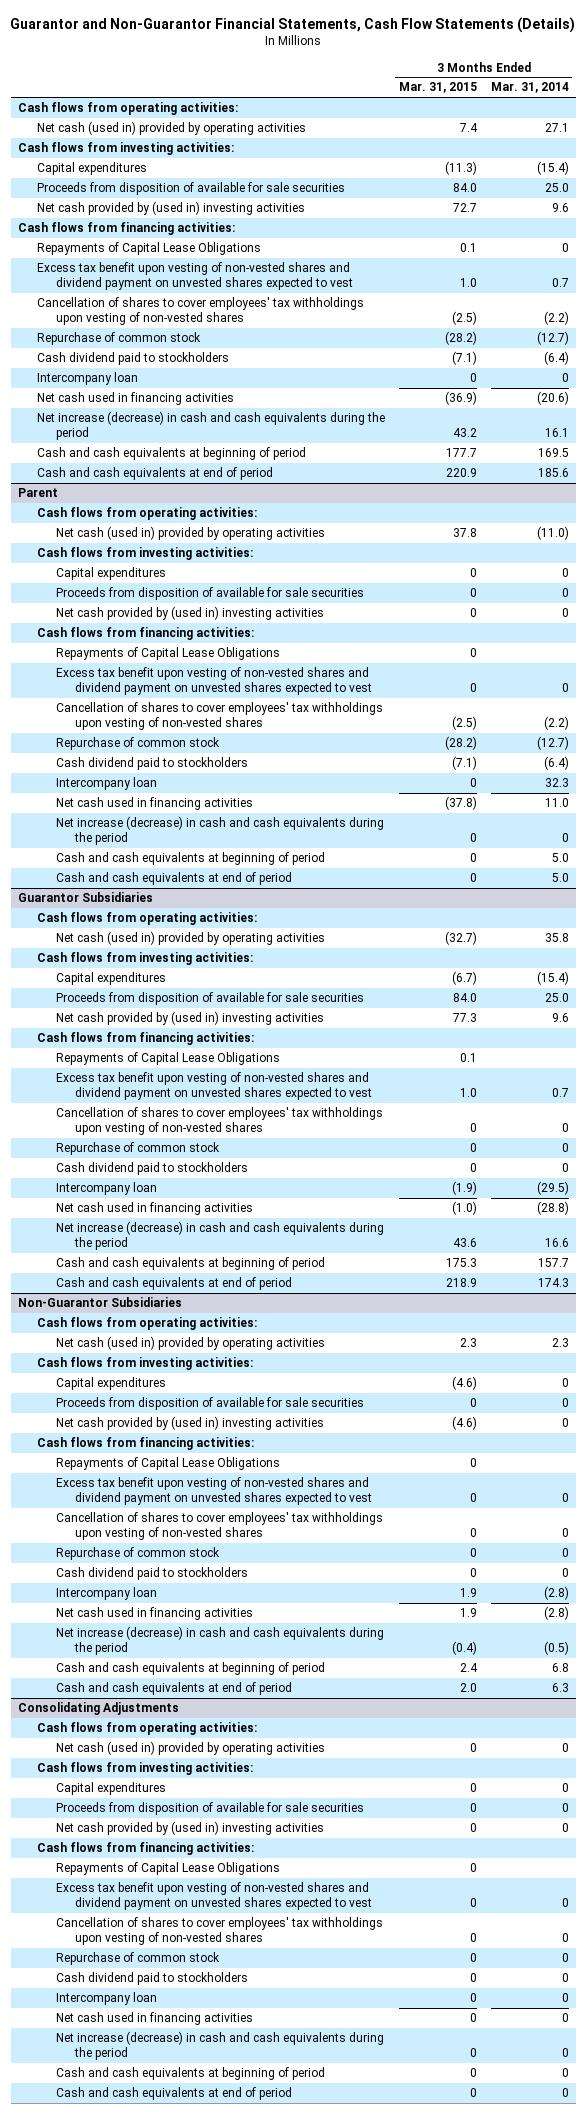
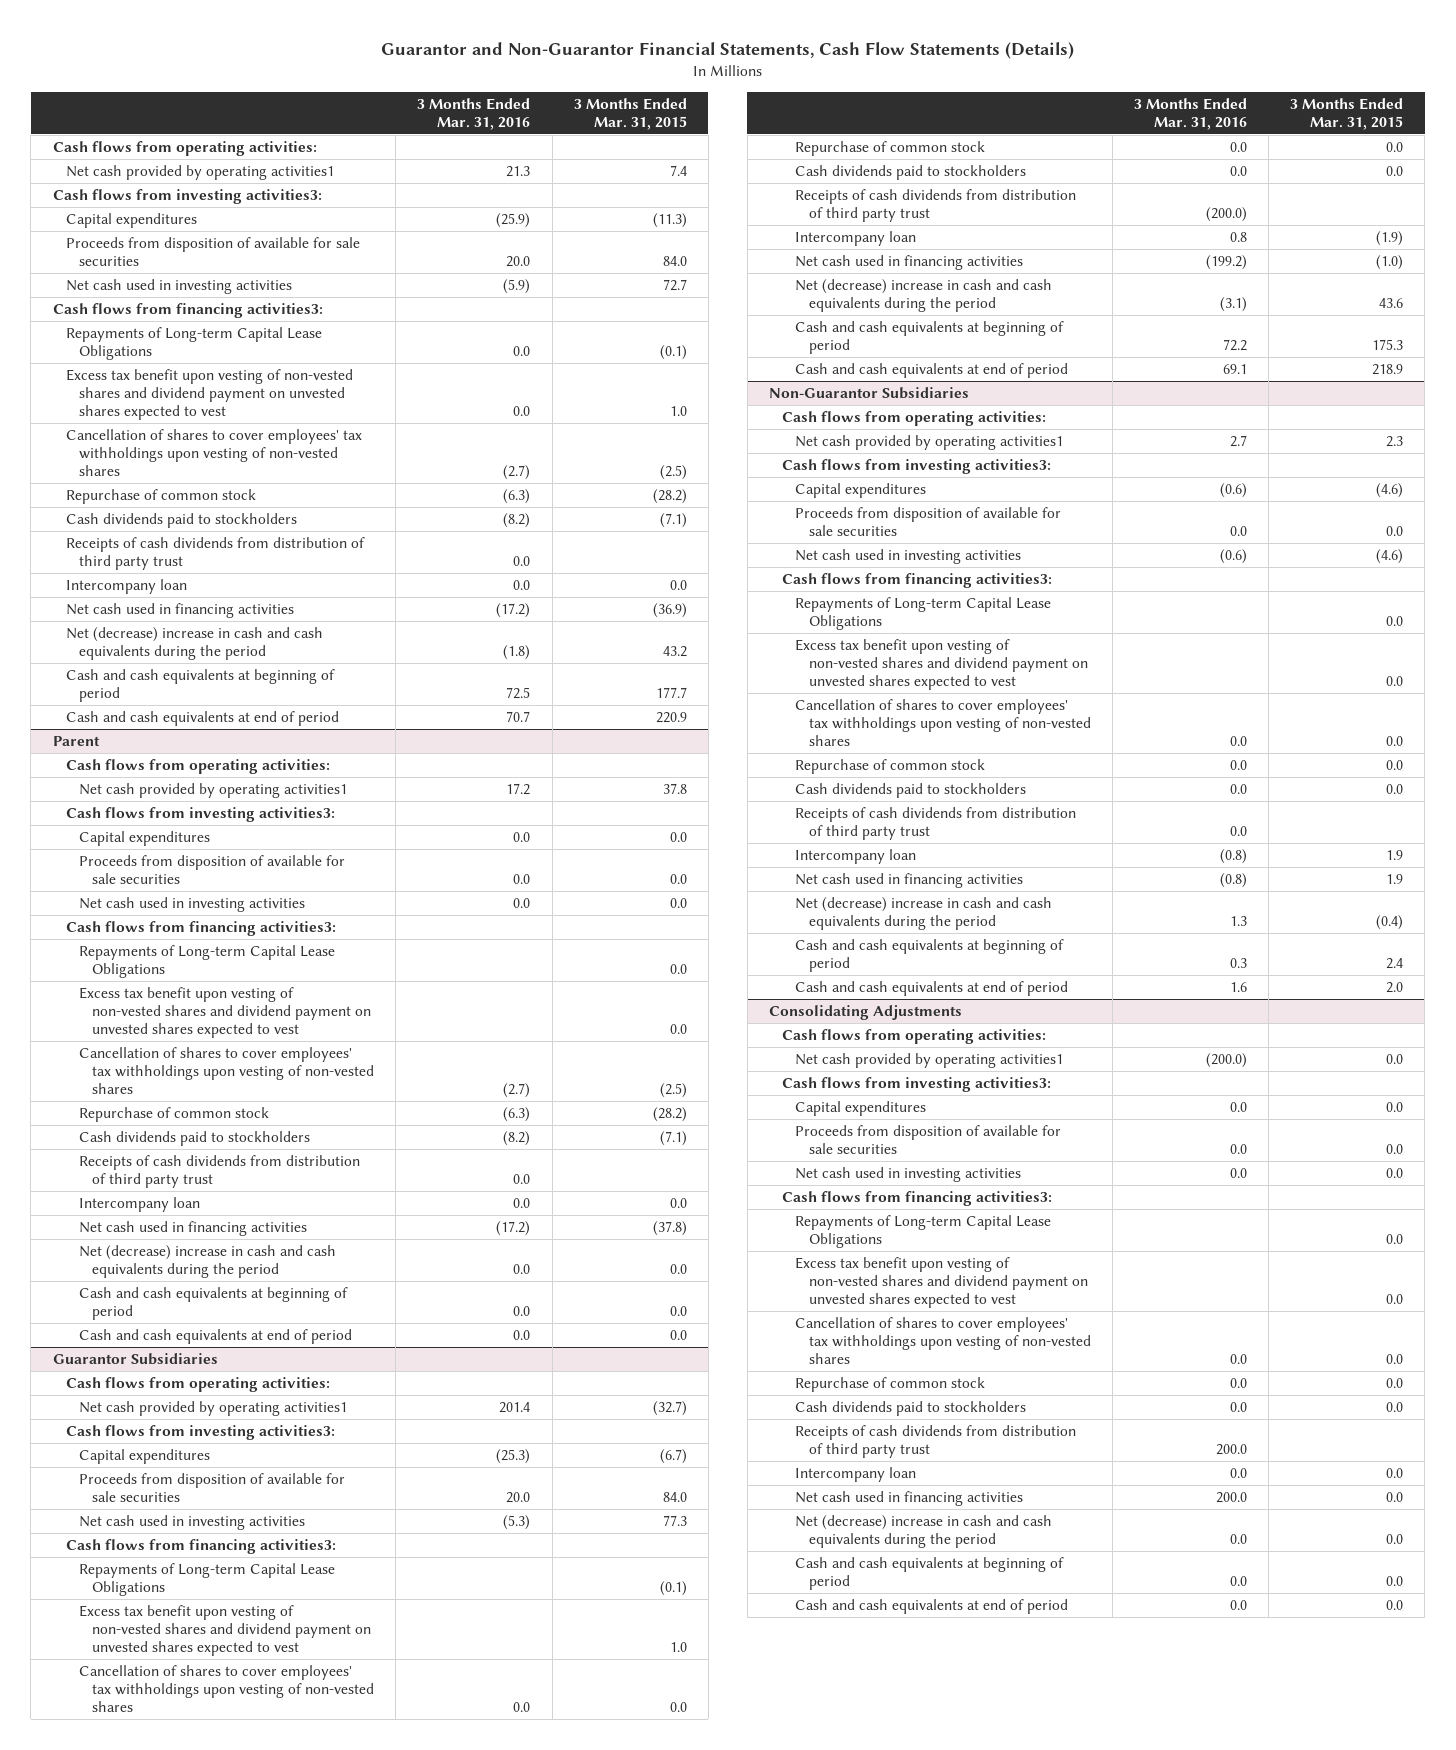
- | 3 Months Ended Mar. 31, 2015 | 3 Months Ended Mar. 31, 2014
+ | 3 Months Ended Mar. 31, 2016 | 3 Months Ended Mar. 31, 2015
- Net cash (used in) provided by operating activities | 7.4 | 27.1
- Cash flows from investing activities:
+ Net cash provided by operating activities1 | 21.3 | 7.4
+ Cash flows from investing activities3:
- Net cash provided by (used in) investing activities | 72.7 | 9.6
- Cash flows from financing activities:
- Repayments of Capital Lease Obligations | 0.1 | 0
+ Net cash used in investing activities | (5.9) | 72.7
+ Cash flows from financing activities3:
+ Repayments of Long-term Capital Lease Obligations | 0.0 | (0.1)
- Cash dividend paid to stockholders | (7.1) | (6.4)
- Intercompany loan | 0 | 0
+ Cash dividends paid to stockholders | (8.2) | (7.1)
+ Receipts of cash dividends from distribution of third party trust | 0.0 |
+ Intercompany loan | 0.0 | 0.0
- Net increase (decrease) in cash and cash equivalents during the period | 43.2 | 16.1
+ Net (decrease) increase in cash and cash equivalents during the period | (1.8) | 43.2
@ Parent
- Net cash (used in) provided by operating activities | 37.8 | (11.0)
- Cash flows from investing activities:
- Capital expenditures | 0 | 0
- Proceeds from disposition of available for sale securities | 0 | 0
- Net cash provided by (used in) investing activities | 0 | 0
- Cash flows from financing activities:
- Repayments of Capital Lease Obligations | 0 |
- Excess tax benefit upon vesting of non-vested shares and dividend payment on unvested shares expected to vest | 0 | 0
+ Net cash provided by operating activities1 | 17.2 | 37.8
+ Cash flows from investing activities3:
+ Capital expenditures | 0.0 | 0.0
+ Proceeds from disposition of available for sale securities | 0.0 | 0.0
+ Net cash used in investing activities | 0.0 | 0.0
+ Cash flows from financing activities3:
+ Repayments of Long-term Capital Lease Obligations | | 0.0
+ Excess tax benefit upon vesting of non-vested shares and dividend payment on unvested shares expected to vest | | 0.0
- Cash dividend paid to stockholders | (7.1) | (6.4)
- Intercompany loan | 0 | 32.3
+ Cash dividends paid to stockholders | (8.2) | (7.1)
+ Receipts of cash dividends from distribution of third party trust | 0.0 |
+ Intercompany loan | 0.0 | 0.0
- Net increase (decrease) in cash and cash equivalents during the period | 0 | 0
- Cash and cash equivalents at beginning of period | 0 | 5.0
- Cash and cash equivalents at end of period | 0 | 5.0
+ Net (decrease) increase in cash and cash equivalents during the period | 0.0 | 0.0
+ Cash and cash equivalents at beginning of period | 0.0 | 0.0
+ Cash and cash equivalents at end of period | 0.0 | 0.0
@ Guarantor Subsidiaries
- Net cash (used in) provided by operating activities | (32.7) | 35.8
- Cash flows from investing activities:
+ Net cash provided by operating activities1 | 201.4 | (32.7)
+ Cash flows from investing activities3:
- Net cash provided by (used in) investing activities | 77.3 | 9.6
- Cash flows from financing activities:
- Repayments of Capital Lease Obligations | 0.1 |
+ Net cash used in investing activities | (5.3) | 77.3
+ Cash flows from financing activities3:
+ Repayments of Long-term Capital Lease Obligations | | (0.1)
- Cancellation of shares to cover employees' tax withholdings upon vesting of non-vested shares | 0 | 0
- Repurchase of common stock | 0 | 0
- Cash dividend paid to stockholders | 0 | 0
+ Cancellation of shares to cover employees' tax withholdings upon vesting of non-vested shares | 0.0 | 0.0
+ Repurchase of common stock | 0.0 | 0.0
+ Cash dividends paid to stockholders | 0.0 | 0.0
+ Receipts of cash dividends from distribution of third party trust | (200.0) |
- Net increase (decrease) in cash and cash equivalents during the period | 43.6 | 16.6
+ Net (decrease) increase in cash and cash equivalents during the period | (3.1) | 43.6
@ Non-Guarantor Subsidiaries
- Net cash (used in) provided by operating activities | 2.3 | 2.3
- Cash flows from investing activities:
+ Net cash provided by operating activities1 | 2.7 | 2.3
+ Cash flows from investing activities3:
- Proceeds from disposition of available for sale securities | 0 | 0
- Net cash provided by (used in) investing activities | (4.6) | 0
- Cash flows from financing activities:
- Repayments of Capital Lease Obligations | 0 |
- Excess tax benefit upon vesting of non-vested shares and dividend payment on unvested shares expected to vest | 0 | 0
- Cancellation of shares to cover employees' tax withholdings upon vesting of non-vested shares | 0 | 0
- Repurchase of common stock | 0 | 0
- Cash dividend paid to stockholders | 0 | 0
+ Proceeds from disposition of available for sale securities | 0.0 | 0.0
+ Net cash used in investing activities | (0.6) | (4.6)
+ Cash flows from financing activities3:
+ Repayments of Long-term Capital Lease Obligations | | 0.0
+ Excess tax benefit upon vesting of non-vested shares and dividend payment on unvested shares expected to vest | | 0.0
+ Cancellation of shares to cover employees' tax withholdings upon vesting of non-vested shares | 0.0 | 0.0
+ Repurchase of common stock | 0.0 | 0.0
+ Cash dividends paid to stockholders | 0.0 | 0.0
+ Receipts of cash dividends from distribution of third party trust | 0.0 |
- Net increase (decrease) in cash and cash equivalents during the period | (0.4) | (0.5)
+ Net (decrease) increase in cash and cash equivalents during the period | 1.3 | (0.4)
@ Consolidating Adjustments
- Net cash (used in) provided by operating activities | 0 | 0
- Cash flows from investing activities:
- Capital expenditures | 0 | 0
- Proceeds from disposition of available for sale securities | 0 | 0
- Net cash provided by (used in) investing activities | 0 | 0
- Cash flows from financing activities:
- Repayments of Capital Lease Obligations | 0 |
- Excess tax benefit upon vesting of non-vested shares and dividend payment on unvested shares expected to vest | 0 | 0
- Cancellation of shares to cover employees' tax withholdings upon vesting of non-vested shares | 0 | 0
- Repurchase of common stock | 0 | 0
- Cash dividend paid to stockholders | 0 | 0
- Intercompany loan | 0 | 0
- Net cash used in financing activities | 0 | 0
- Net increase (decrease) in cash and cash equivalents during the period | 0 | 0
- Cash and cash equivalents at beginning of period | 0 | 0
- Cash and cash equivalents at end of period | 0 | 0
+ Net cash provided by operating activities1 | (200.0) | 0.0
+ Cash flows from investing activities3:
+ Capital expenditures | 0.0 | 0.0
+ Proceeds from disposition of available for sale securities | 0.0 | 0.0
+ Net cash used in investing activities | 0.0 | 0.0
+ Cash flows from financing activities3:
+ Repayments of Long-term Capital Lease Obligations | | 0.0
+ Excess tax benefit upon vesting of non-vested shares and dividend payment on unvested shares expected to vest | | 0.0
+ Cancellation of shares to cover employees' tax withholdings upon vesting of non-vested shares | 0.0 | 0.0
+ Repurchase of common stock | 0.0 | 0.0
+ Cash dividends paid to stockholders | 0.0 | 0.0
+ Receipts of cash dividends from distribution of third party trust | 200.0 |
+ Intercompany loan | 0.0 | 0.0
+ Net cash used in financing activities | 200.0 | 0.0
+ Net (decrease) increase in cash and cash equivalents during the period | 0.0 | 0.0
+ Cash and cash equivalents at beginning of period | 0.0 | 0.0
+ Cash and cash equivalents at end of period | 0.0 | 0.0

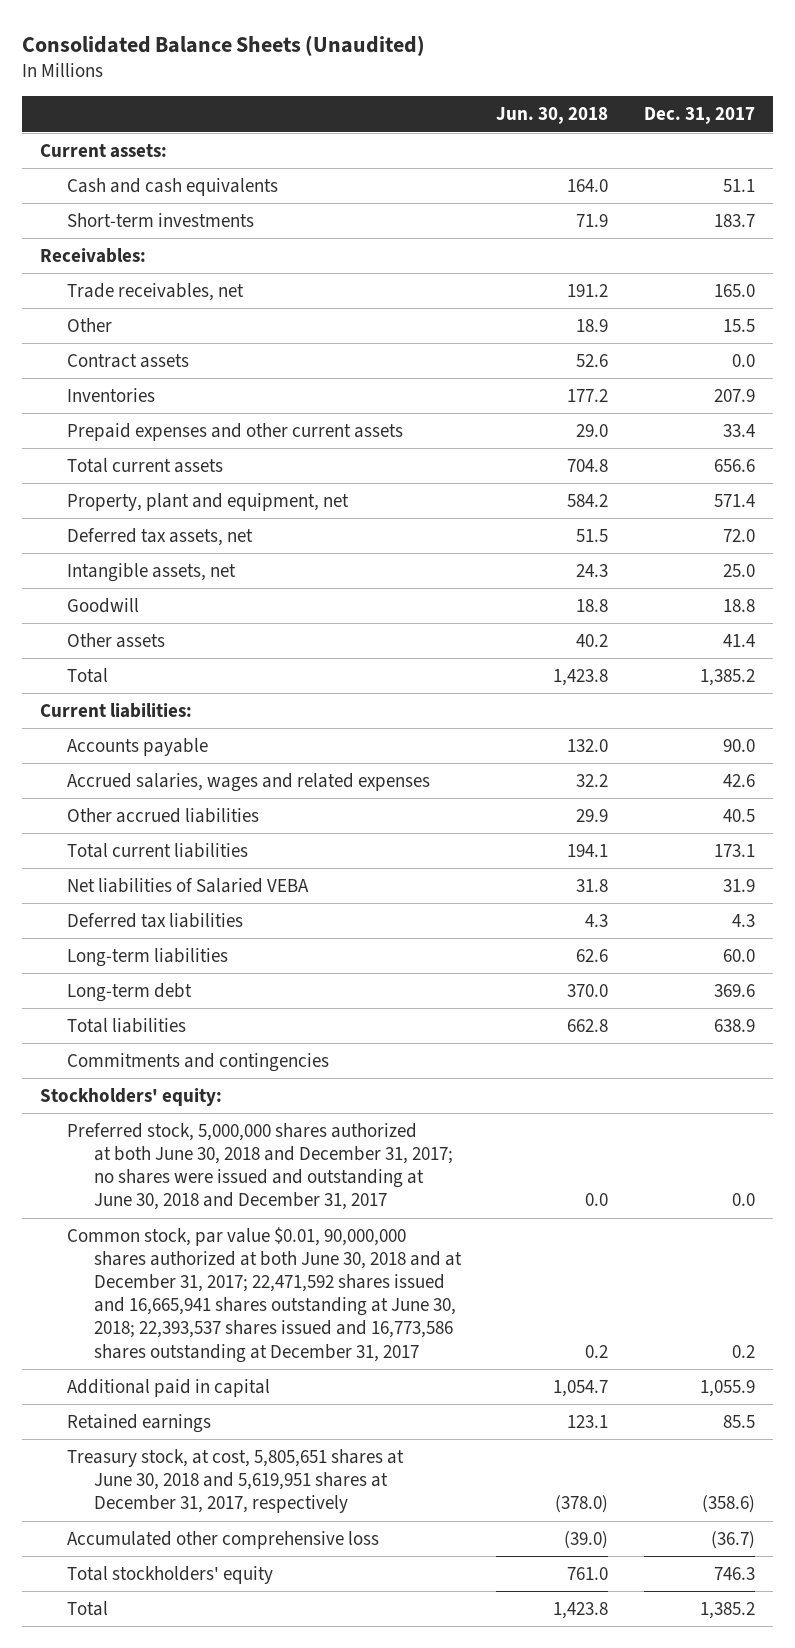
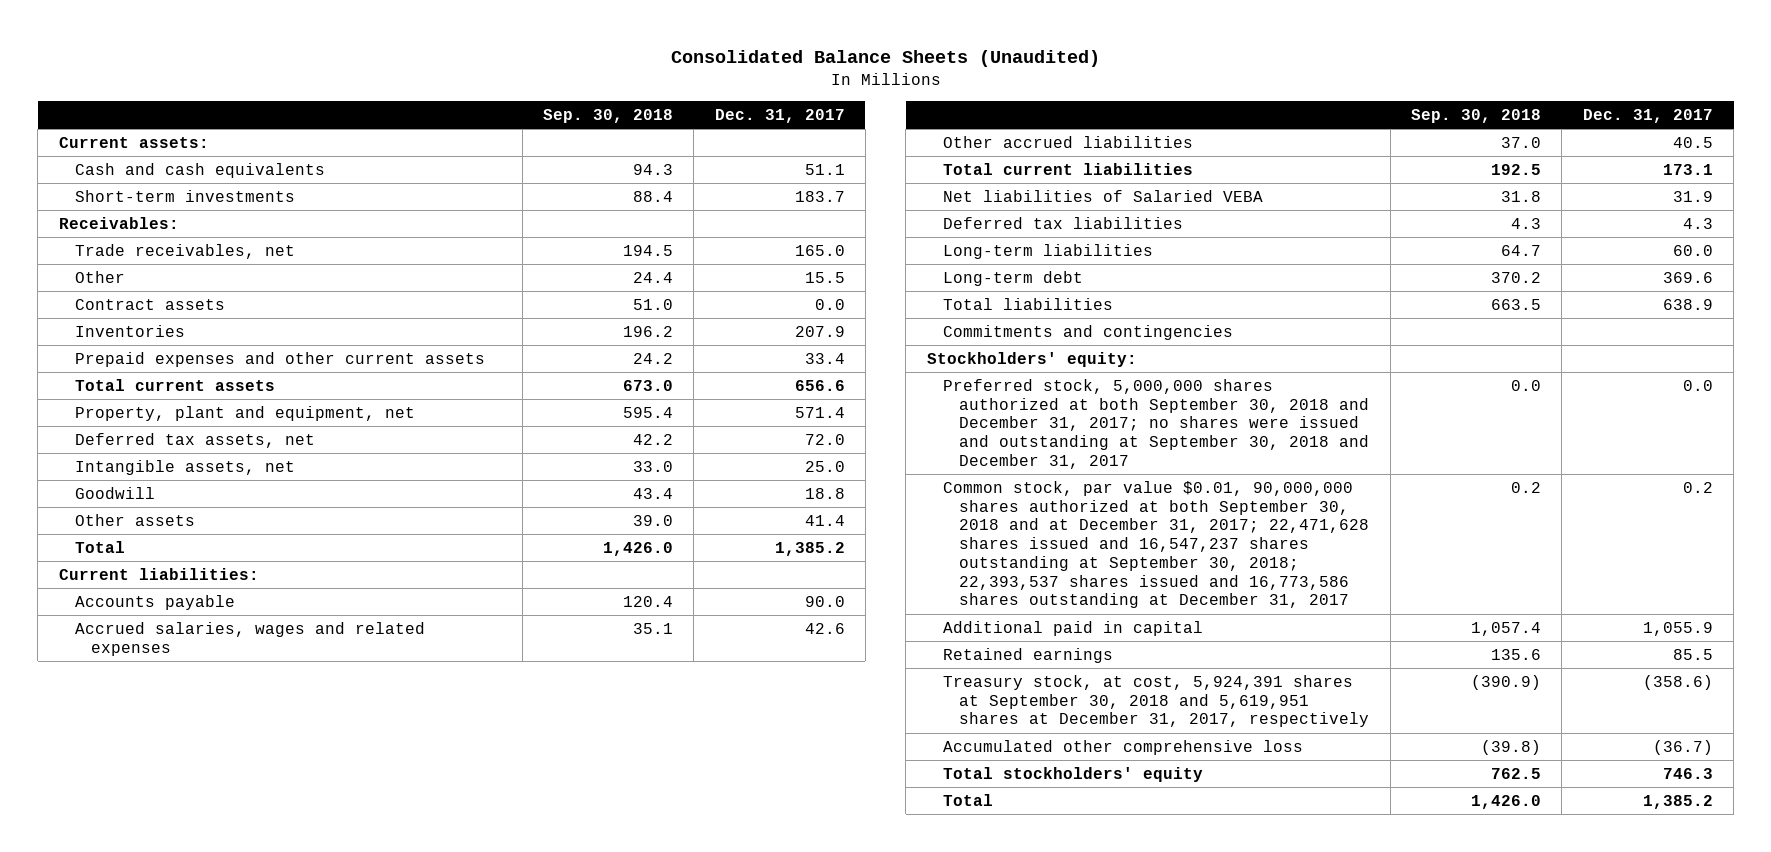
- | Jun. 30, 2018 | Dec. 31, 2017
+ | Sep. 30, 2018 | Dec. 31, 2017
- Preferred stock, 5,000,000 shares authorized at both June 30, 2018 and December 31, 2017; no shares were issued and outstanding at June 30, 2018 and December 31, 2017 | 0.0 | 0.0
- Common stock, par value $0.01, 90,000,000 shares authorized at both June 30, 2018 and at December 31, 2017; 22,471,592 shares issued and 16,665,941 shares outstanding at June 30, 2018; 22,393,537 shares issued and 16,773,586 shares outstanding at December 31, 2017 | 0.2 | 0.2
+ Preferred stock, 5,000,000 shares authorized at both September 30, 2018 and December 31, 2017; no shares were issued and outstanding at September 30, 2018 and December 31, 2017 | 0.0 | 0.0
+ Common stock, par value $0.01, 90,000,000 shares authorized at both September 30, 2018 and at December 31, 2017; 22,471,628 shares issued and 16,547,237 shares outstanding at September 30, 2018; 22,393,537 shares issued and 16,773,586 shares outstanding at December 31, 2017 | 0.2 | 0.2
- Treasury stock, at cost, 5,805,651 shares at June 30, 2018 and 5,619,951 shares at December 31, 2017, respectively | (378.0) | (358.6)
+ Treasury stock, at cost, 5,924,391 shares at September 30, 2018 and 5,619,951 shares at December 31, 2017, respectively | (390.9) | (358.6)

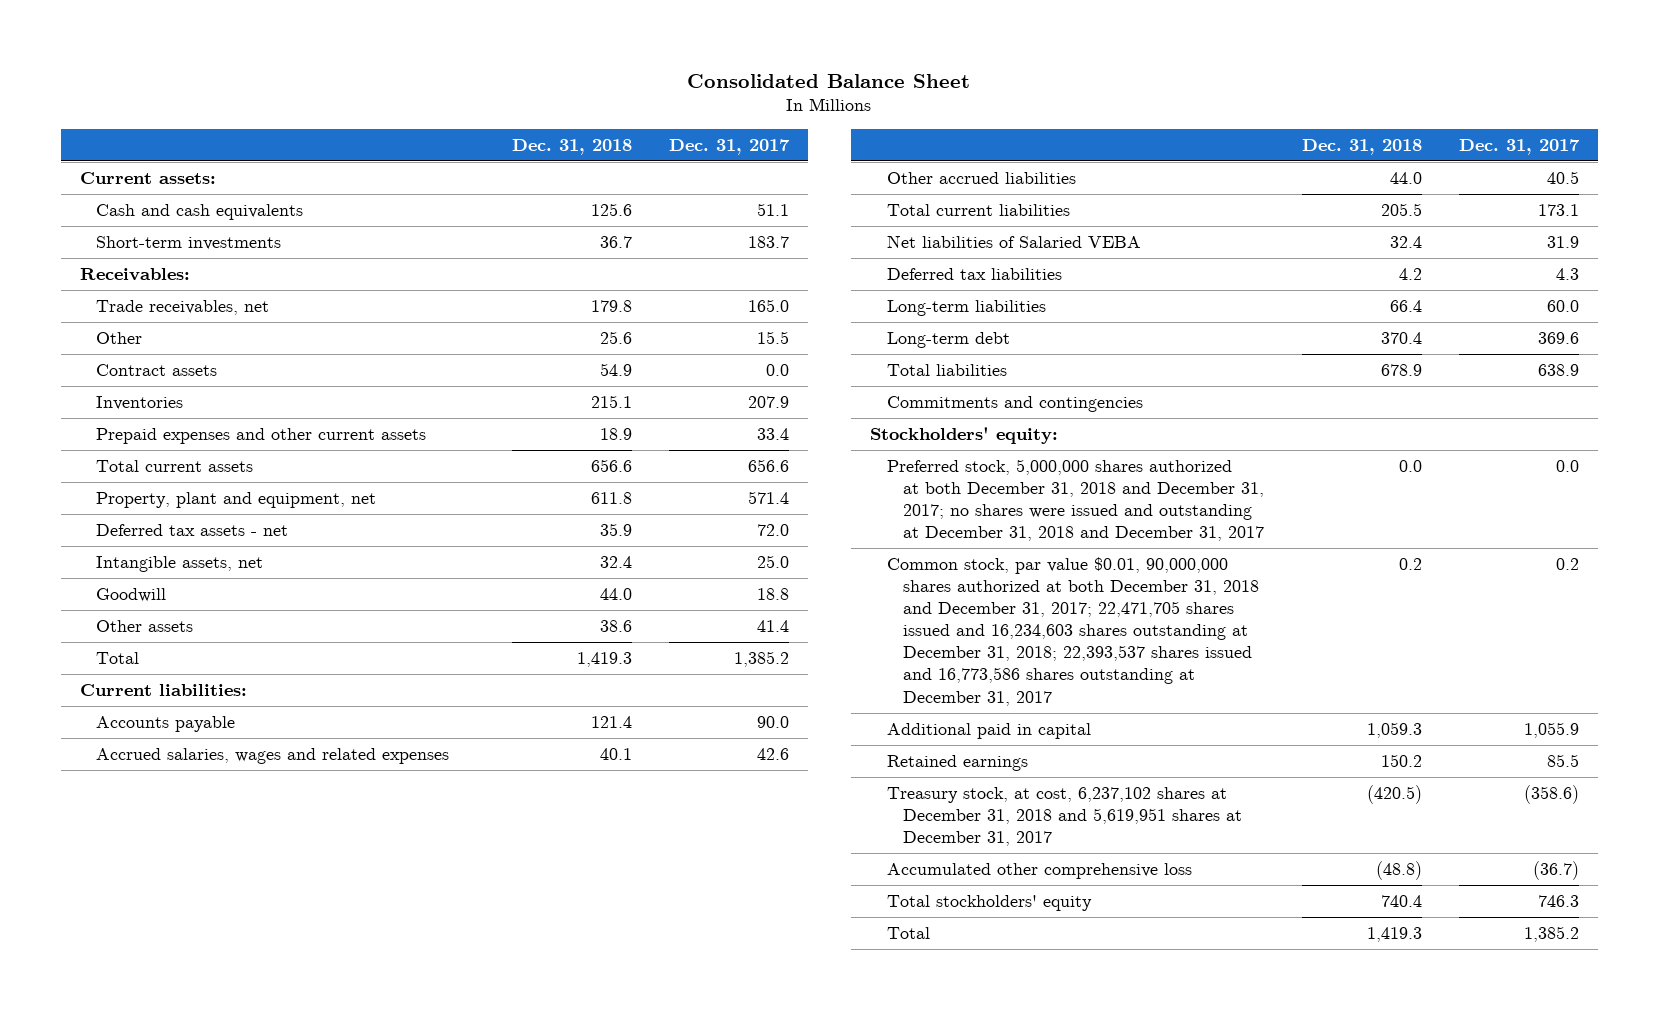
- Consolidated Balance Sheets (Unaudited)
+ Consolidated Balance Sheet
- | Sep. 30, 2018 | Dec. 31, 2017
+ | Dec. 31, 2018 | Dec. 31, 2017
- Deferred tax assets, net | 42.2 | 72.0
+ Deferred tax assets - net | 35.9 | 72.0
- Preferred stock, 5,000,000 shares authorized at both September 30, 2018 and December 31, 2017; no shares were issued and outstanding at September 30, 2018 and December 31, 2017 | 0.0 | 0.0
- Common stock, par value $0.01, 90,000,000 shares authorized at both September 30, 2018 and at December 31, 2017; 22,471,628 shares issued and 16,547,237 shares outstanding at September 30, 2018; 22,393,537 shares issued and 16,773,586 shares outstanding at December 31, 2017 | 0.2 | 0.2
+ Preferred stock, 5,000,000 shares authorized at both December 31, 2018 and December 31, 2017; no shares were issued and outstanding at December 31, 2018 and December 31, 2017 | 0.0 | 0.0
+ Common stock, par value $0.01, 90,000,000 shares authorized at both December 31, 2018 and December 31, 2017; 22,471,705 shares issued and 16,234,603 shares outstanding at December 31, 2018; 22,393,537 shares issued and 16,773,586 shares outstanding at December 31, 2017 | 0.2 | 0.2
- Treasury stock, at cost, 5,924,391 shares at September 30, 2018 and 5,619,951 shares at December 31, 2017, respectively | (390.9) | (358.6)
+ Treasury stock, at cost, 6,237,102 shares at December 31, 2018 and 5,619,951 shares at December 31, 2017 | (420.5) | (358.6)

